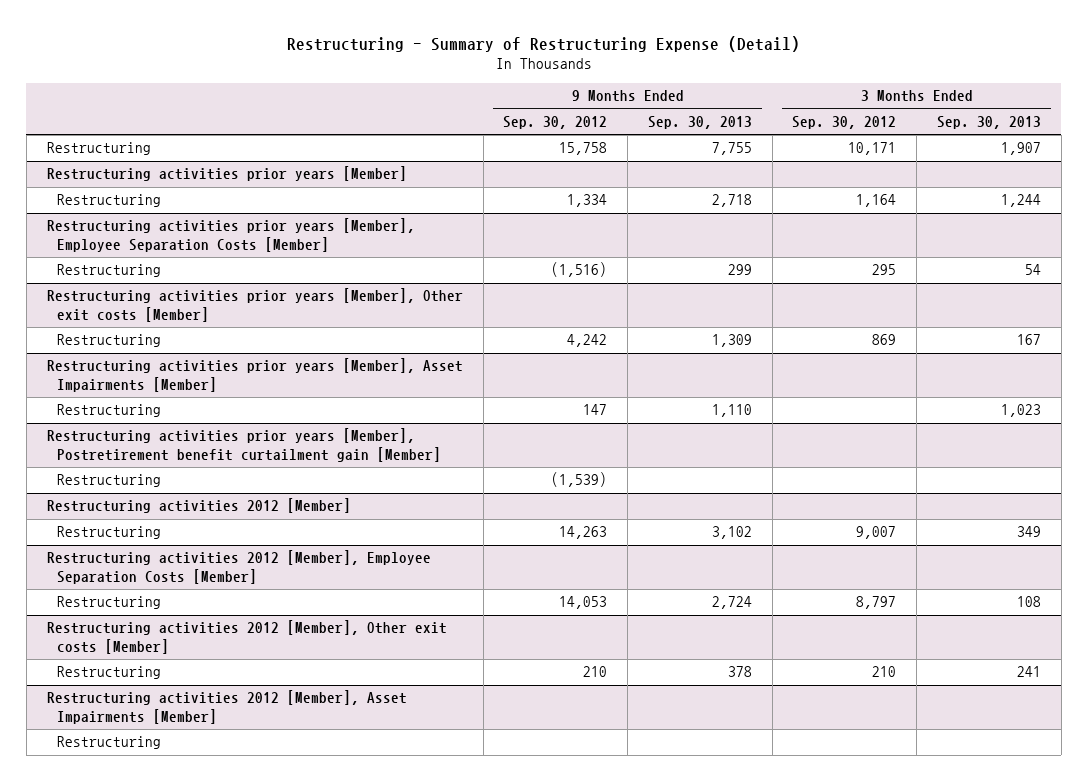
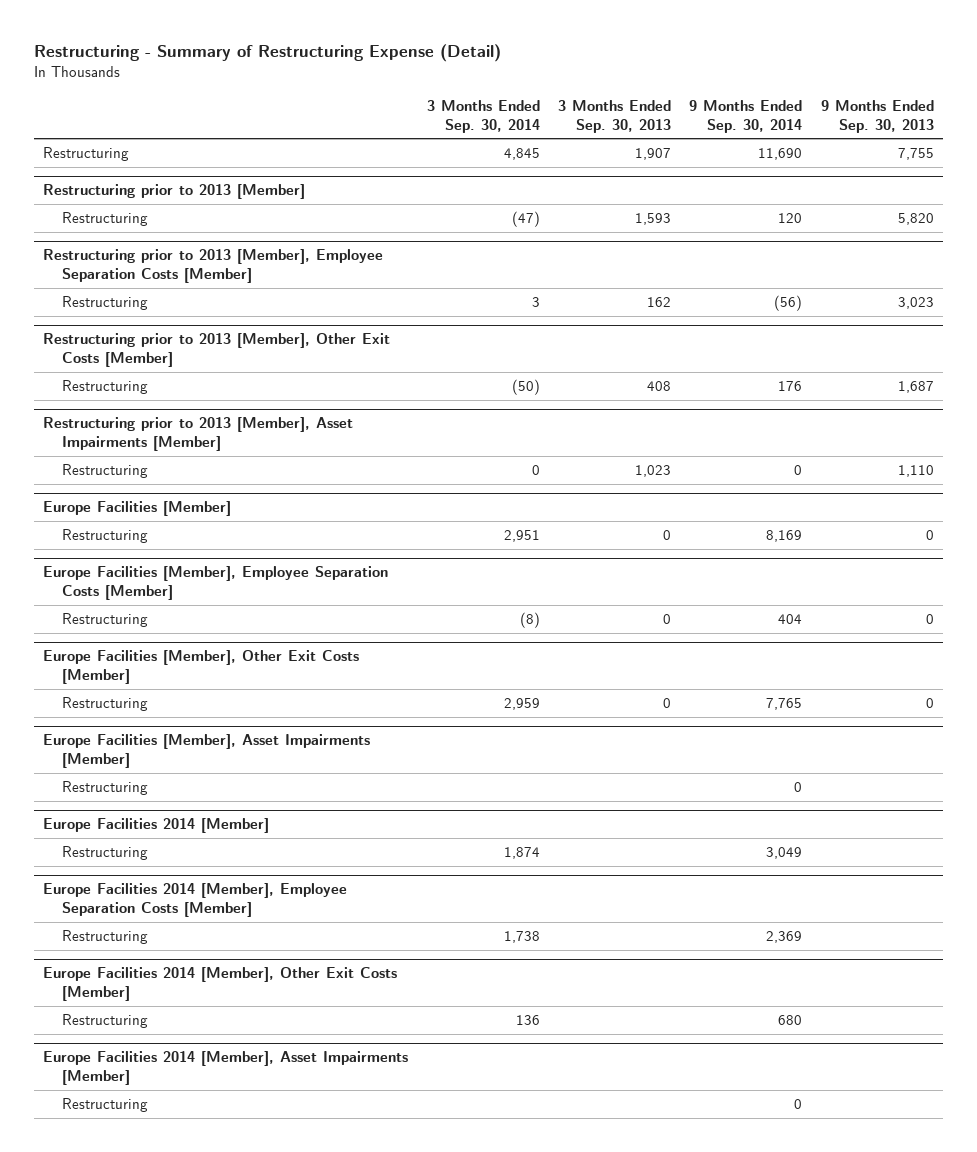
- | 9 Months Ended Sep. 30, 2012 | 9 Months Ended Sep. 30, 2013 | 3 Months Ended Sep. 30, 2012 | 3 Months Ended Sep. 30, 2013
+ | 3 Months Ended Sep. 30, 2014 | 3 Months Ended Sep. 30, 2013 | 9 Months Ended Sep. 30, 2014 | 9 Months Ended Sep. 30, 2013
- Restructuring activities prior years [Member]
- Restructuring | 1,334 | 2,718 | 1,164 | 1,244
- Restructuring activities prior years [Member], Employee Separation Costs [Member]
- Restructuring | (1,516) | 299 | 295 | 54
- Restructuring activities prior years [Member], Other exit costs [Member]
- Restructuring | 4,242 | 1,309 | 869 | 167
- Restructuring activities prior years [Member], Asset Impairments [Member]
+ Restructuring prior to 2013 [Member]
+ Restructuring | (47) | 1,593 | 120 | 5,820
+ Restructuring prior to 2013 [Member], Employee Separation Costs [Member]
+ Restructuring | 3 | 162 | (56) | 3,023
+ Restructuring prior to 2013 [Member], Other Exit Costs [Member]
+ Restructuring | (50) | 408 | 176 | 1,687
+ Restructuring prior to 2013 [Member], Asset Impairments [Member]
- Restructuring activities prior years [Member], Postretirement benefit curtailment gain [Member]
+ Europe Facilities [Member]
+ Restructuring | 2,951 | 0 | 8,169 | 0
+ Europe Facilities [Member], Employee Separation Costs [Member]
+ Restructuring | (8) | 0 | 404 | 0
+ Europe Facilities [Member], Other Exit Costs [Member]
+ Restructuring | 2,959 | 0 | 7,765 | 0
+ Europe Facilities [Member], Asset Impairments [Member]
- Restructuring activities 2012 [Member]
- Restructuring | 14,263 | 3,102 | 9,007 | 349
- Restructuring activities 2012 [Member], Employee Separation Costs [Member]
- Restructuring | 14,053 | 2,724 | 8,797 | 108
- Restructuring activities 2012 [Member], Other exit costs [Member]
- Restructuring | 210 | 378 | 210 | 241
- Restructuring activities 2012 [Member], Asset Impairments [Member]
+ Europe Facilities 2014 [Member]
+ Europe Facilities 2014 [Member], Employee Separation Costs [Member]
+ Restructuring | 1,738 | | 2,369 |
+ Europe Facilities 2014 [Member], Other Exit Costs [Member]
+ Restructuring | 136 | | 680 |
+ Europe Facilities 2014 [Member], Asset Impairments [Member]
+ Restructuring | | | 0 |

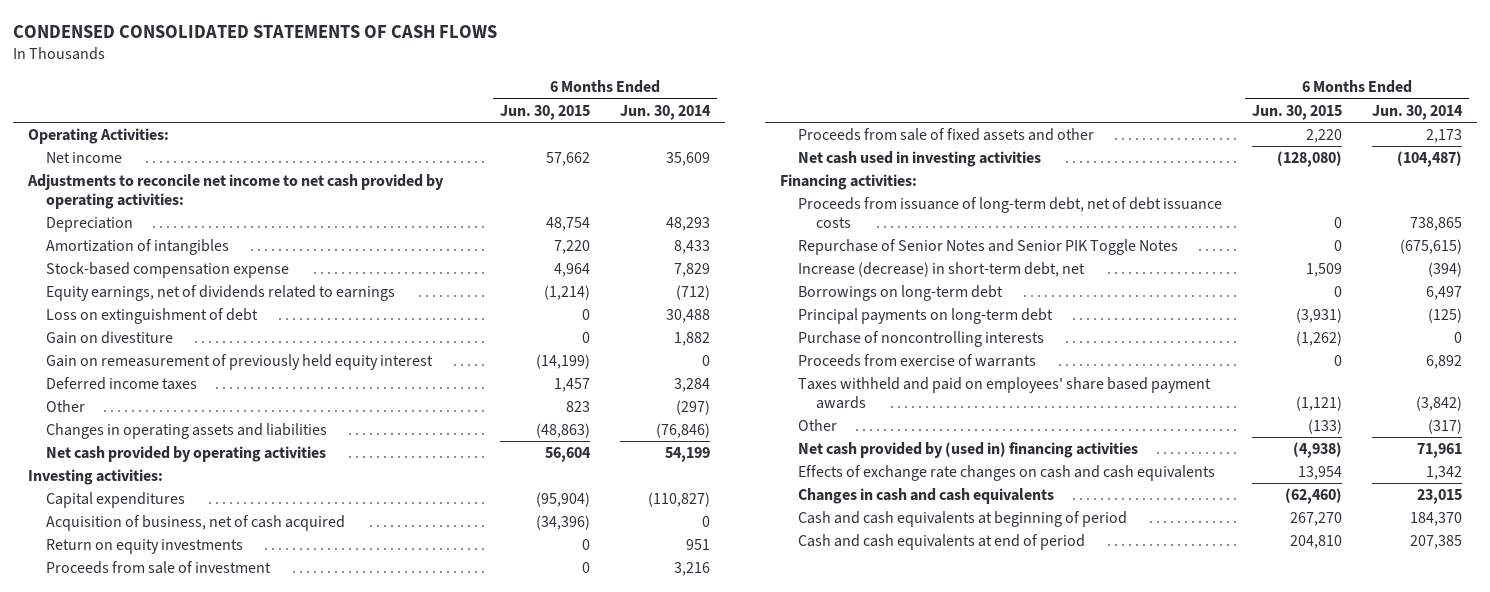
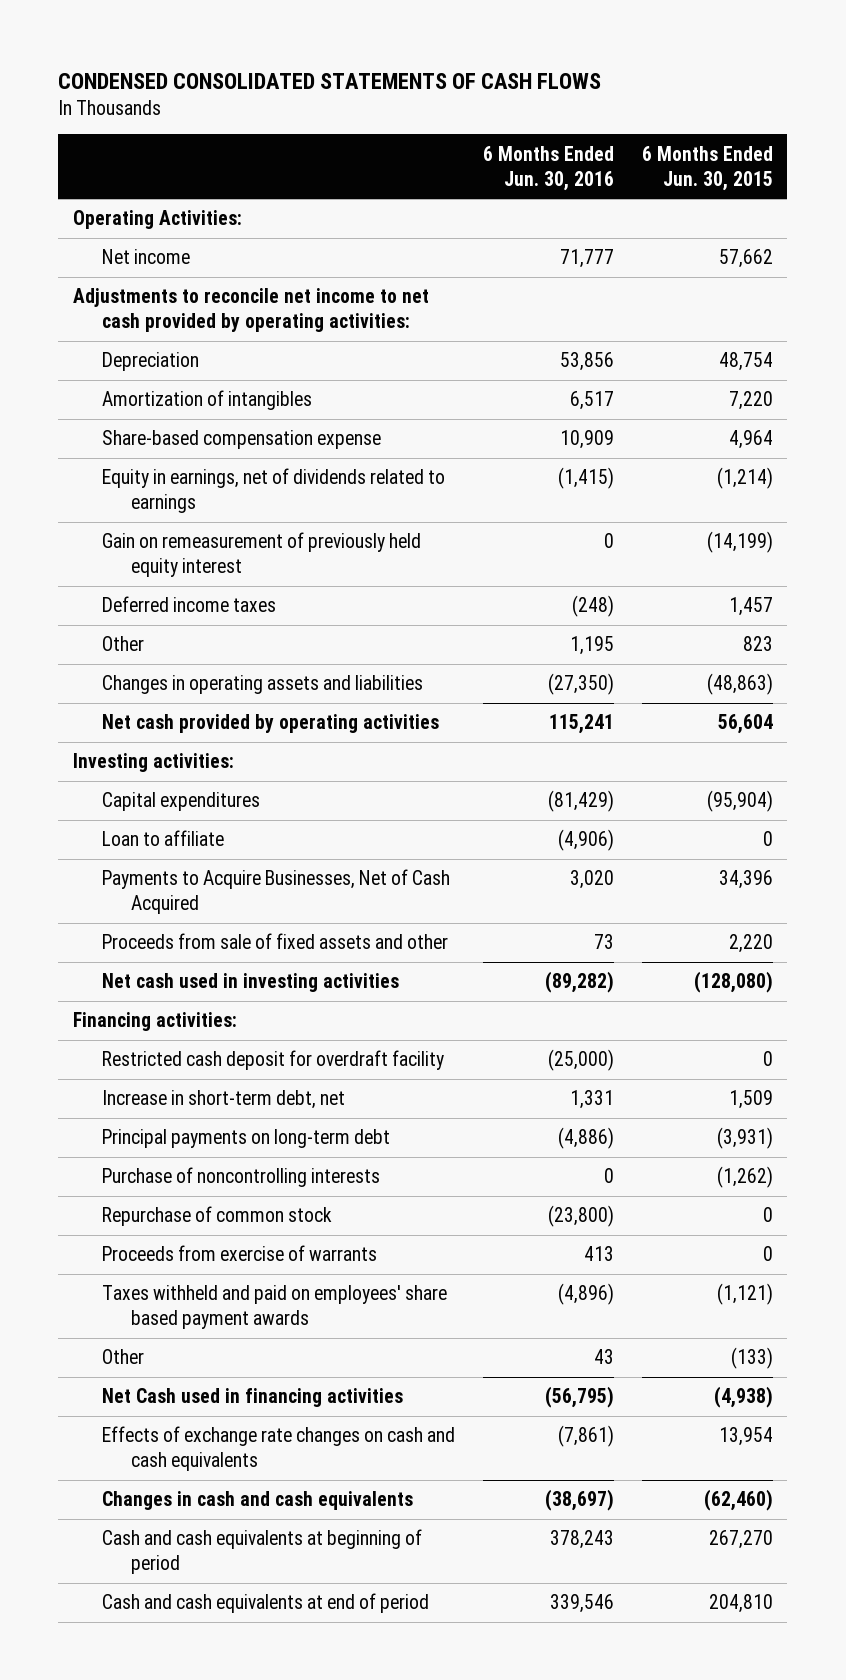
- | 6 Months Ended Jun. 30, 2015 | 6 Months Ended Jun. 30, 2014
+ | 6 Months Ended Jun. 30, 2016 | 6 Months Ended Jun. 30, 2015
- Stock-based compensation expense | 4,964 | 7,829
- Equity earnings, net of dividends related to earnings | (1,214) | (712)
- Loss on extinguishment of debt | 0 | 30,488
- Gain on divestiture | 0 | 1,882
+ Share-based compensation expense | 10,909 | 4,964
+ Equity in earnings, net of dividends related to earnings | (1,415) | (1,214)
- Acquisition of business, net of cash acquired | (34,396) | 0
- Return on equity investments | 0 | 951
- Proceeds from sale of investment | 0 | 3,216
+ Loan to affiliate | (4,906) | 0
+ Payments to Acquire Businesses, Net of Cash Acquired | 3,020 | 34,396
- Proceeds from issuance of long-term debt, net of debt issuance costs | 0 | 738,865
- Repurchase of Senior Notes and Senior PIK Toggle Notes | 0 | (675,615)
- Increase (decrease) in short-term debt, net | 1,509 | (394)
- Borrowings on long-term debt | 0 | 6,497
+ Restricted cash deposit for overdraft facility | (25,000) | 0
+ Increase in short-term debt, net | 1,331 | 1,509
+ Repurchase of common stock | (23,800) | 0
- Net cash provided by (used in) financing activities | (4,938) | 71,961
+ Net Cash used in financing activities | (56,795) | (4,938)

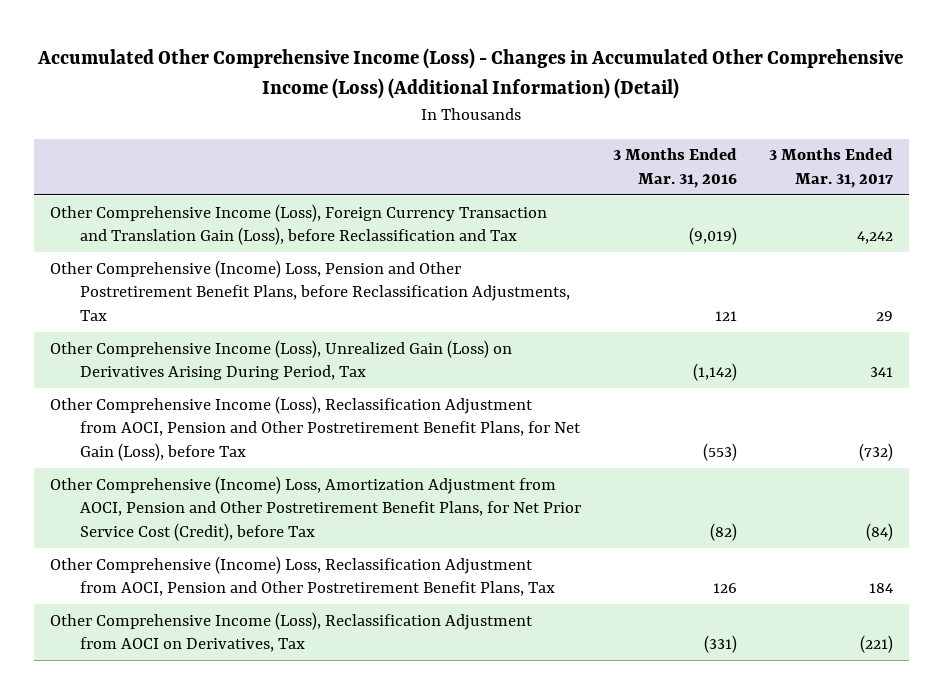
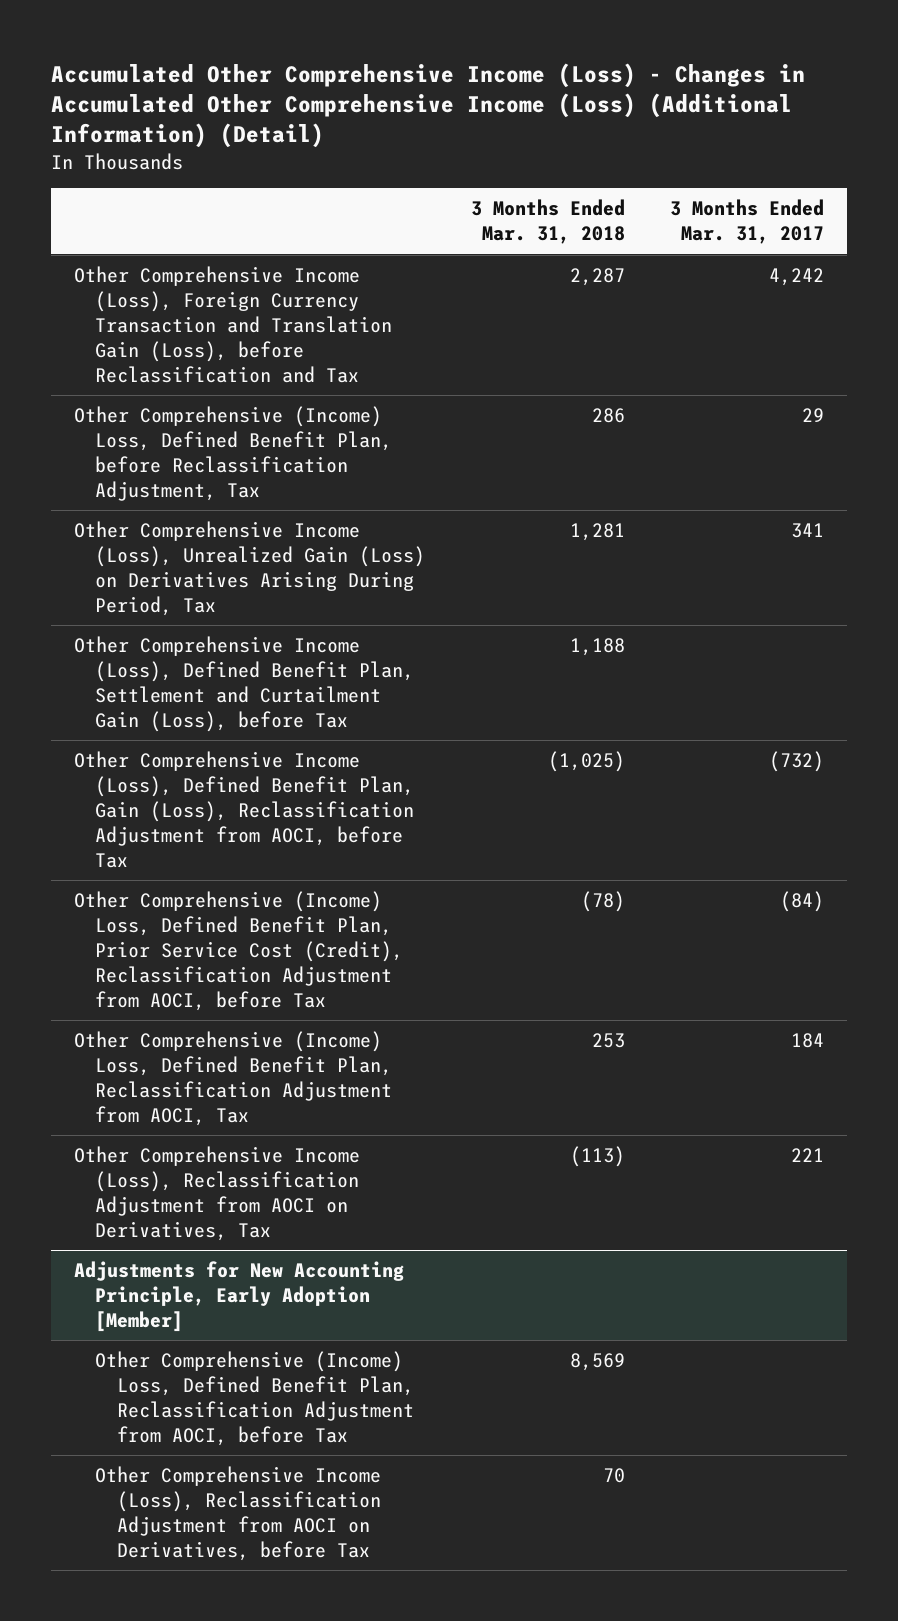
- | 3 Months Ended Mar. 31, 2016 | 3 Months Ended Mar. 31, 2017
+ | 3 Months Ended Mar. 31, 2018 | 3 Months Ended Mar. 31, 2017
- Other Comprehensive (Income) Loss, Pension and Other Postretirement Benefit Plans, before Reclassification Adjustments, Tax | 121 | 29
+ Other Comprehensive (Income) Loss, Defined Benefit Plan, before Reclassification Adjustment, Tax | 286 | 29
- Other Comprehensive Income (Loss), Reclassification Adjustment from AOCI, Pension and Other Postretirement Benefit Plans, for Net Gain (Loss), before Tax | (553) | (732)
- Other Comprehensive (Income) Loss, Amortization Adjustment from AOCI, Pension and Other Postretirement Benefit Plans, for Net Prior Service Cost (Credit), before Tax | (82) | (84)
- Other Comprehensive (Income) Loss, Reclassification Adjustment from AOCI, Pension and Other Postretirement Benefit Plans, Tax | 126 | 184
- Other Comprehensive Income (Loss), Reclassification Adjustment from AOCI on Derivatives, Tax | (331) | (221)
+ Other Comprehensive Income (Loss), Defined Benefit Plan, Settlement and Curtailment Gain (Loss), before Tax | 1,188 |
+ Other Comprehensive Income (Loss), Defined Benefit Plan, Gain (Loss), Reclassification Adjustment from AOCI, before Tax | (1,025) | (732)
+ Other Comprehensive (Income) Loss, Defined Benefit Plan, Prior Service Cost (Credit), Reclassification Adjustment from AOCI, before Tax | (78) | (84)
+ Other Comprehensive (Income) Loss, Defined Benefit Plan, Reclassification Adjustment from AOCI, Tax | 253 | 184
+ Other Comprehensive Income (Loss), Reclassification Adjustment from AOCI on Derivatives, Tax | (113) | 221
+ Adjustments for New Accounting Principle, Early Adoption [Member]
+ Other Comprehensive (Income) Loss, Defined Benefit Plan, Reclassification Adjustment from AOCI, before Tax | 8,569 |
+ Other Comprehensive Income (Loss), Reclassification Adjustment from AOCI on Derivatives, before Tax | 70 |

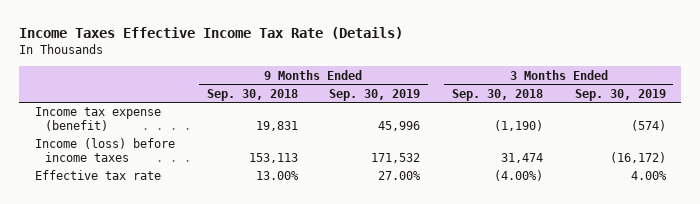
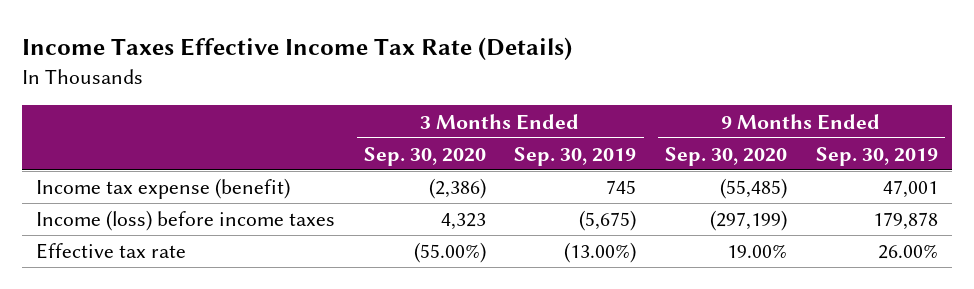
- | 9 Months Ended Sep. 30, 2018 | 9 Months Ended Sep. 30, 2019 | 3 Months Ended Sep. 30, 2018 | 3 Months Ended Sep. 30, 2019
+ | 3 Months Ended Sep. 30, 2020 | 3 Months Ended Sep. 30, 2019 | 9 Months Ended Sep. 30, 2020 | 9 Months Ended Sep. 30, 2019
- Income tax expense (benefit) | 19,831 | 45,996 | (1,190) | (574)
- Income (loss) before income taxes | 153,113 | 171,532 | 31,474 | (16,172)
- Effective tax rate | 13.00% | 27.00% | (4.00%) | 4.00%
+ Income tax expense (benefit) | (2,386) | 745 | (55,485) | 47,001
+ Income (loss) before income taxes | 4,323 | (5,675) | (297,199) | 179,878
+ Effective tax rate | (55.00%) | (13.00%) | 19.00% | 26.00%

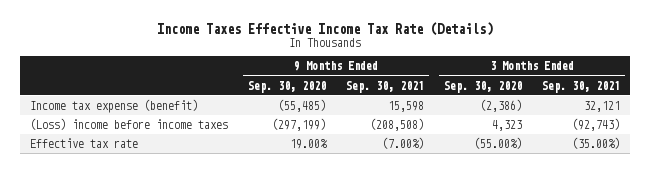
- | 3 Months Ended Sep. 30, 2020 | 3 Months Ended Sep. 30, 2019 | 9 Months Ended Sep. 30, 2020 | 9 Months Ended Sep. 30, 2019
+ | 9 Months Ended Sep. 30, 2020 | 9 Months Ended Sep. 30, 2021 | 3 Months Ended Sep. 30, 2020 | 3 Months Ended Sep. 30, 2021
- Income (loss) before income taxes | 4,323 | (5,675) | (297,199) | 179,878
+ (Loss) income before income taxes | (297,199) | (208,508) | 4,323 | (92,743)

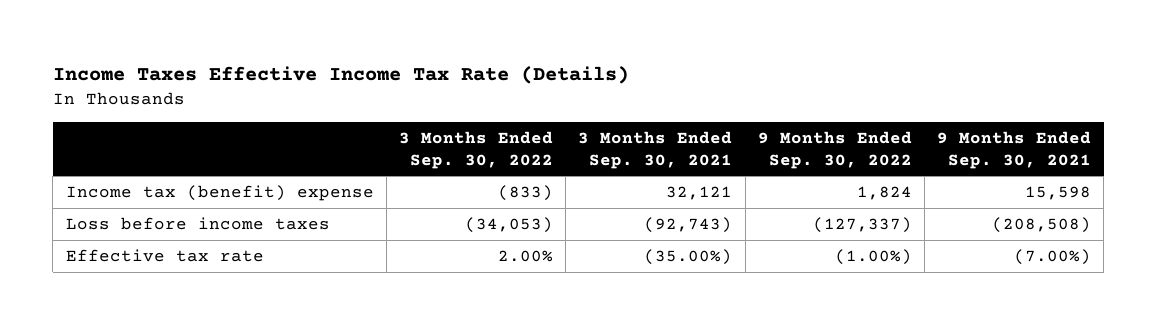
- | 9 Months Ended Sep. 30, 2020 | 9 Months Ended Sep. 30, 2021 | 3 Months Ended Sep. 30, 2020 | 3 Months Ended Sep. 30, 2021
+ | 3 Months Ended Sep. 30, 2022 | 3 Months Ended Sep. 30, 2021 | 9 Months Ended Sep. 30, 2022 | 9 Months Ended Sep. 30, 2021
- Income tax expense (benefit) | (55,485) | 15,598 | (2,386) | 32,121
- (Loss) income before income taxes | (297,199) | (208,508) | 4,323 | (92,743)
+ Income tax (benefit) expense | (833) | 32,121 | 1,824 | 15,598
+ Loss before income taxes | (34,053) | (92,743) | (127,337) | (208,508)

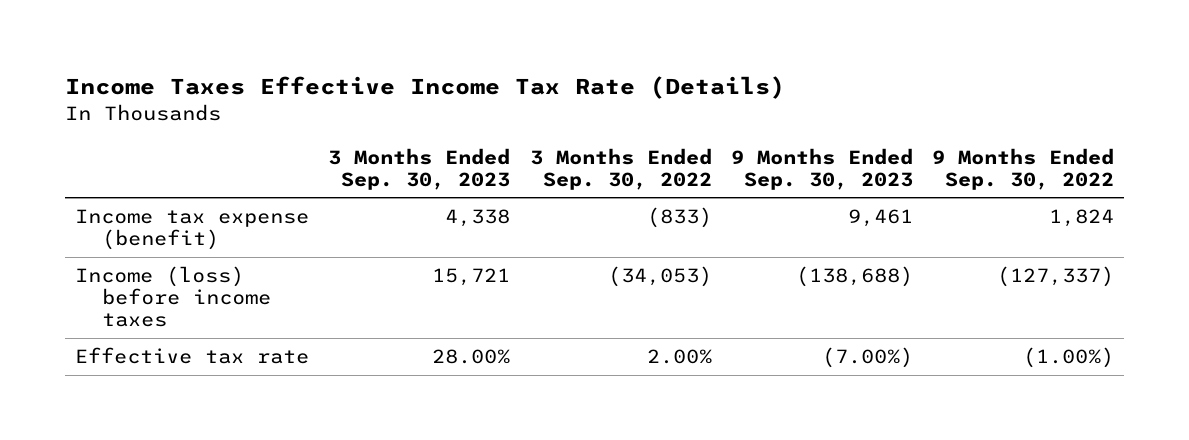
- | 3 Months Ended Sep. 30, 2022 | 3 Months Ended Sep. 30, 2021 | 9 Months Ended Sep. 30, 2022 | 9 Months Ended Sep. 30, 2021
+ | 3 Months Ended Sep. 30, 2023 | 3 Months Ended Sep. 30, 2022 | 9 Months Ended Sep. 30, 2023 | 9 Months Ended Sep. 30, 2022
- Income tax (benefit) expense | (833) | 32,121 | 1,824 | 15,598
- Loss before income taxes | (34,053) | (92,743) | (127,337) | (208,508)
+ Income tax expense (benefit) | 4,338 | (833) | 9,461 | 1,824
+ Income (loss) before income taxes | 15,721 | (34,053) | (138,688) | (127,337)

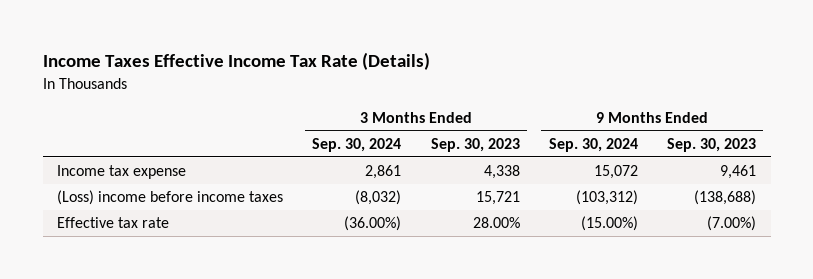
- | 3 Months Ended Sep. 30, 2023 | 3 Months Ended Sep. 30, 2022 | 9 Months Ended Sep. 30, 2023 | 9 Months Ended Sep. 30, 2022
+ | 3 Months Ended Sep. 30, 2024 | 3 Months Ended Sep. 30, 2023 | 9 Months Ended Sep. 30, 2024 | 9 Months Ended Sep. 30, 2023
- Income tax expense (benefit) | 4,338 | (833) | 9,461 | 1,824
- Income (loss) before income taxes | 15,721 | (34,053) | (138,688) | (127,337)
+ Income tax expense | 2,861 | 4,338 | 15,072 | 9,461
+ (Loss) income before income taxes | (8,032) | 15,721 | (103,312) | (138,688)

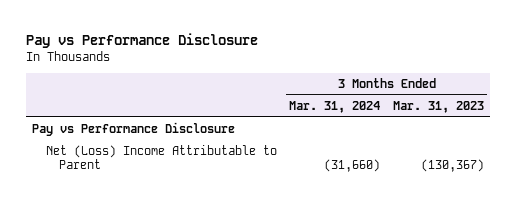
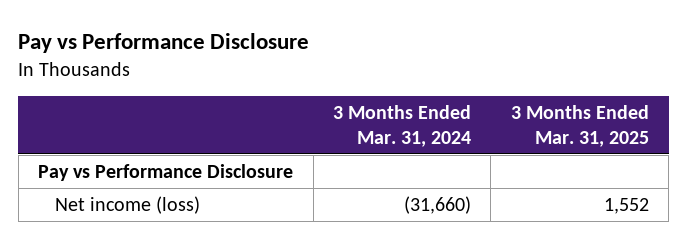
- | 3 Months Ended Mar. 31, 2024 | 3 Months Ended Mar. 31, 2023
+ | 3 Months Ended Mar. 31, 2024 | 3 Months Ended Mar. 31, 2025
- Net (Loss) Income Attributable to Parent | (31,660) | (130,367)
+ Net income (loss) | (31,660) | 1,552

